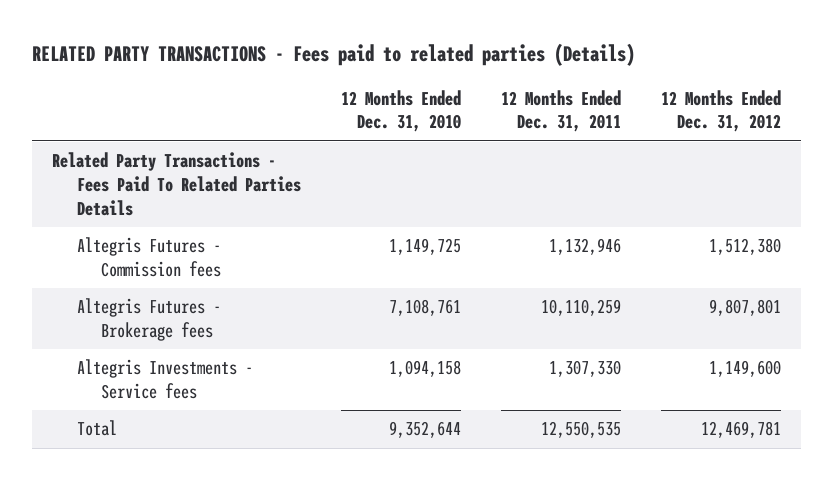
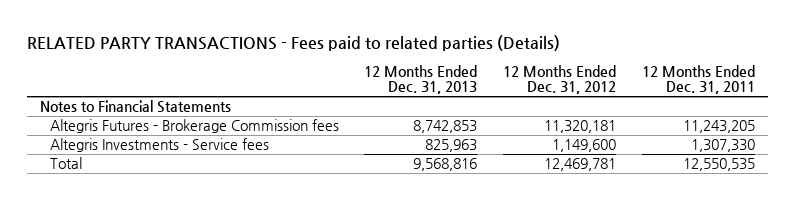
- | 12 Months Ended Dec. 31, 2010 | 12 Months Ended Dec. 31, 2011 | 12 Months Ended Dec. 31, 2012
+ | 12 Months Ended Dec. 31, 2013 | 12 Months Ended Dec. 31, 2012 | 12 Months Ended Dec. 31, 2011
- Related Party Transactions - Fees Paid To Related Parties Details
- Altegris Futures - Commission fees | 1,149,725 | 1,132,946 | 1,512,380
- Altegris Futures - Brokerage fees | 7,108,761 | 10,110,259 | 9,807,801
+ Notes to Financial Statements
+ Altegris Futures - Brokerage Commission fees | 8,742,853 | 11,320,181 | 11,243,205

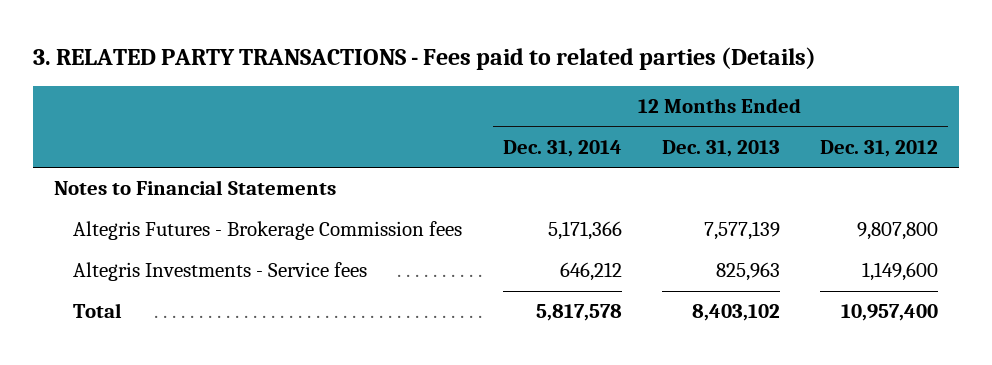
- RELATED PARTY TRANSACTIONS - Fees paid to related parties (Details)
+ 3. RELATED PARTY TRANSACTIONS - Fees paid to related parties (Details)
- | 12 Months Ended Dec. 31, 2013 | 12 Months Ended Dec. 31, 2012 | 12 Months Ended Dec. 31, 2011
+ | 12 Months Ended Dec. 31, 2014 | 12 Months Ended Dec. 31, 2013 | 12 Months Ended Dec. 31, 2012
- Altegris Futures - Brokerage Commission fees | 8,742,853 | 11,320,181 | 11,243,205
+ Altegris Futures - Brokerage Commission fees | 5,171,366 | 7,577,139 | 9,807,800
- Total | 9,568,816 | 12,469,781 | 12,550,535
+ Total | 5,817,578 | 8,403,102 | 10,957,400

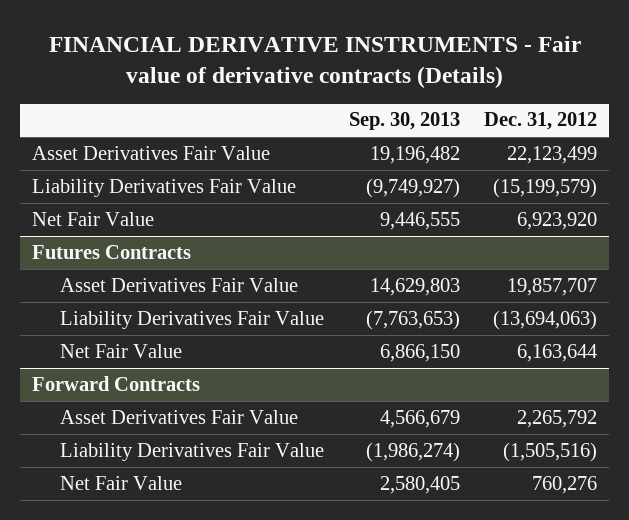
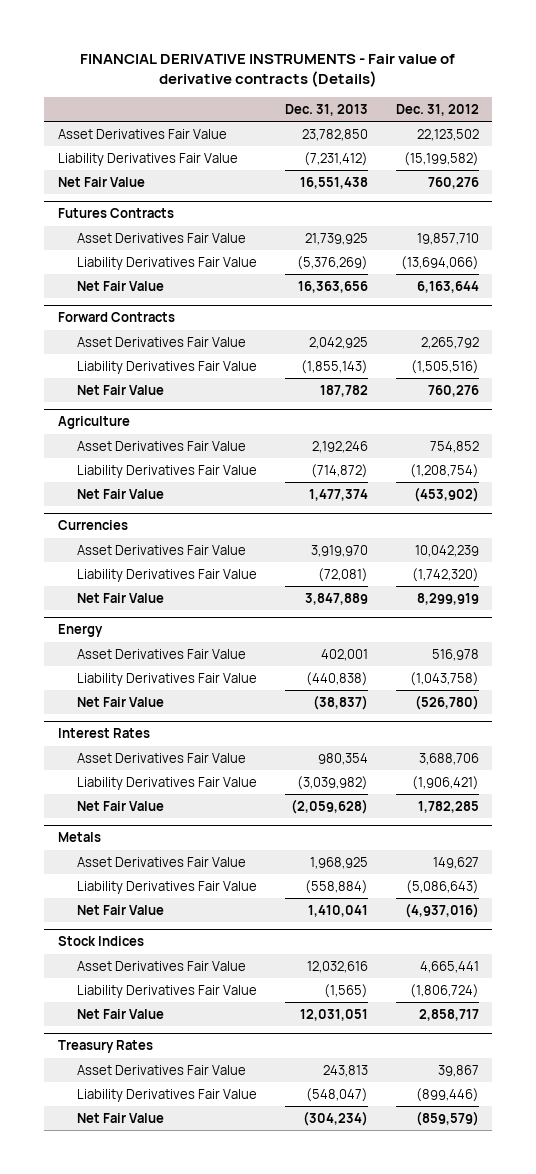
- | Sep. 30, 2013 | Dec. 31, 2012
+ | Dec. 31, 2013 | Dec. 31, 2012
- Asset Derivatives Fair Value | 19,196,482 | 22,123,499
- Liability Derivatives Fair Value | (9,749,927) | (15,199,579)
- Net Fair Value | 9,446,555 | 6,923,920
+ Asset Derivatives Fair Value | 23,782,850 | 22,123,502
+ Liability Derivatives Fair Value | (7,231,412) | (15,199,582)
+ Net Fair Value | 16,551,438 | 760,276
@ Futures Contracts
- Asset Derivatives Fair Value | 14,629,803 | 19,857,707
- Liability Derivatives Fair Value | (7,763,653) | (13,694,063)
+ Asset Derivatives Fair Value | 21,739,925 | 19,857,710
+ Liability Derivatives Fair Value | (5,376,269) | (13,694,066)
+ Agriculture
+ Asset Derivatives Fair Value | 2,192,246 | 754,852
+ Liability Derivatives Fair Value | (714,872) | (1,208,754)
+ Net Fair Value | 1,477,374 | (453,902)
+ Currencies
+ Asset Derivatives Fair Value | 3,919,970 | 10,042,239
+ Liability Derivatives Fair Value | (72,081) | (1,742,320)
+ Net Fair Value | 3,847,889 | 8,299,919
+ Energy
+ Asset Derivatives Fair Value | 402,001 | 516,978
+ Liability Derivatives Fair Value | (440,838) | (1,043,758)
+ Net Fair Value | (38,837) | (526,780)
+ Interest Rates
+ Asset Derivatives Fair Value | 980,354 | 3,688,706
+ Liability Derivatives Fair Value | (3,039,982) | (1,906,421)
+ Net Fair Value | (2,059,628) | 1,782,285
+ Metals
+ Asset Derivatives Fair Value | 1,968,925 | 149,627
+ Liability Derivatives Fair Value | (558,884) | (5,086,643)
+ Net Fair Value | 1,410,041 | (4,937,016)
+ Stock Indices
+ Asset Derivatives Fair Value | 12,032,616 | 4,665,441
+ Liability Derivatives Fair Value | (1,565) | (1,806,724)
+ Net Fair Value | 12,031,051 | 2,858,717
+ Treasury Rates
+ Asset Derivatives Fair Value | 243,813 | 39,867
+ Liability Derivatives Fair Value | (548,047) | (899,446)
+ Net Fair Value | (304,234) | (859,579)

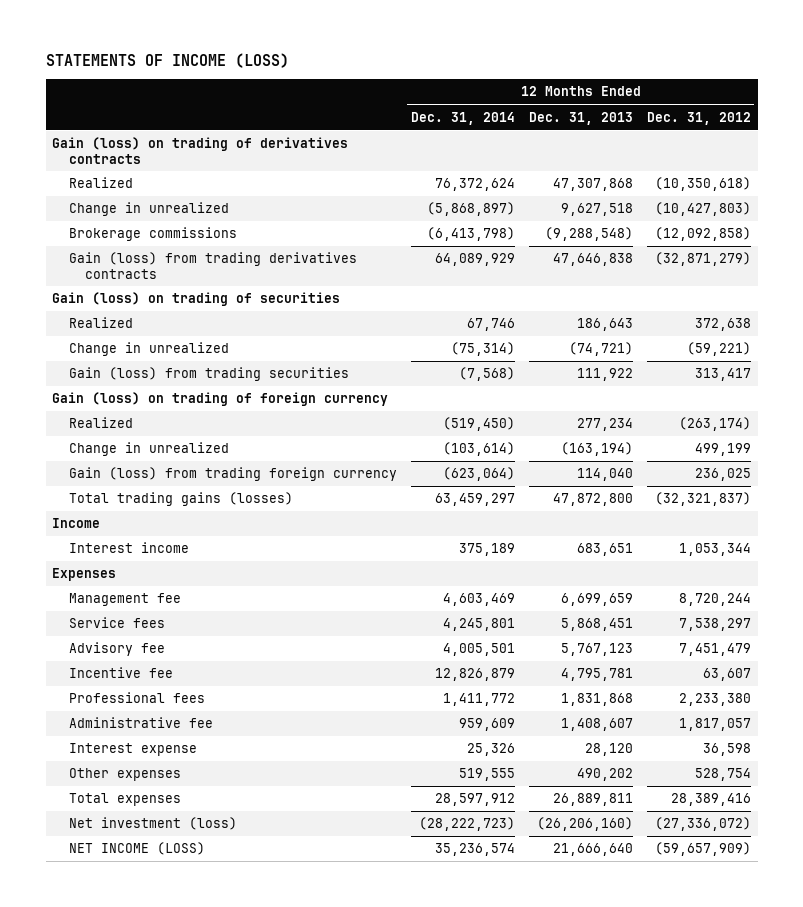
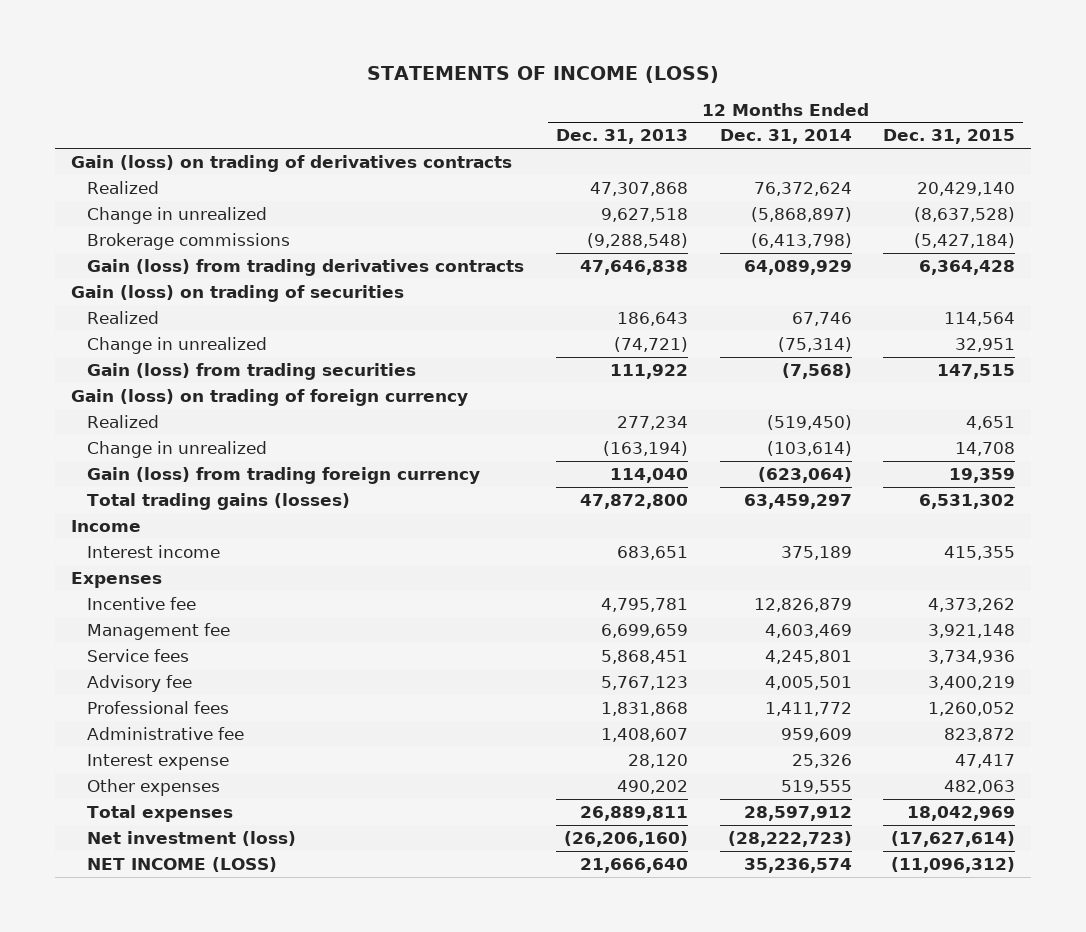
- | 12 Months Ended Dec. 31, 2014 | 12 Months Ended Dec. 31, 2013 | 12 Months Ended Dec. 31, 2012
+ | 12 Months Ended Dec. 31, 2013 | 12 Months Ended Dec. 31, 2014 | 12 Months Ended Dec. 31, 2015
moved up: Incentive fee | 4,795,781 | 12,826,879 | 4,373,262

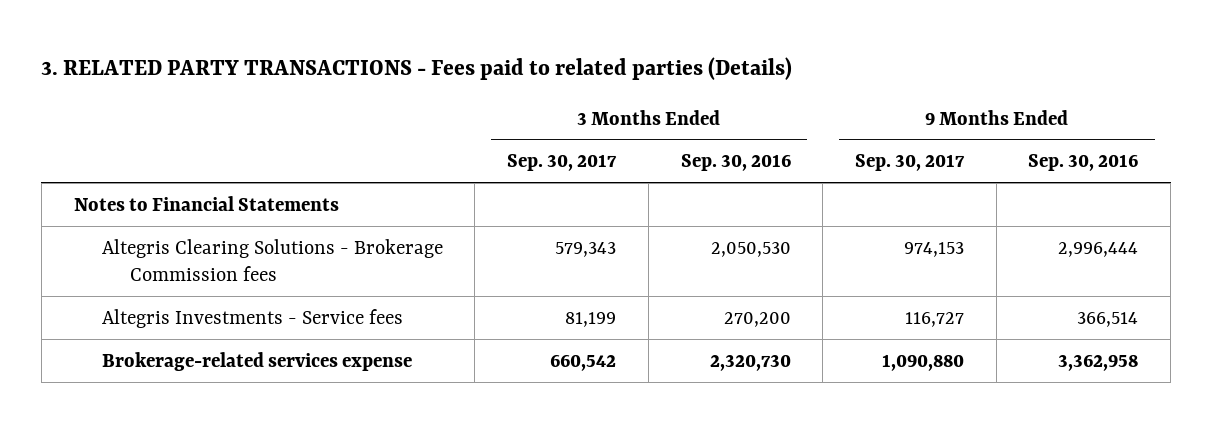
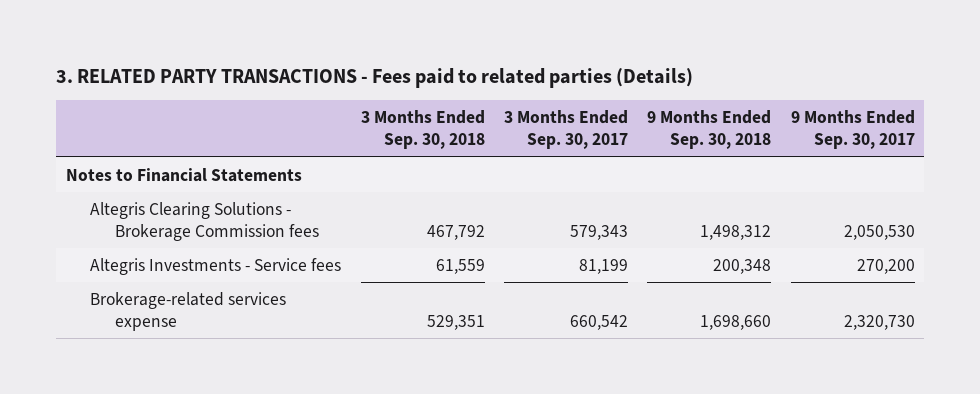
- | 3 Months Ended Sep. 30, 2017 | 3 Months Ended Sep. 30, 2016 | 9 Months Ended Sep. 30, 2017 | 9 Months Ended Sep. 30, 2016
+ | 3 Months Ended Sep. 30, 2018 | 3 Months Ended Sep. 30, 2017 | 9 Months Ended Sep. 30, 2018 | 9 Months Ended Sep. 30, 2017
- Altegris Clearing Solutions - Brokerage Commission fees | 579,343 | 2,050,530 | 974,153 | 2,996,444
- Altegris Investments - Service fees | 81,199 | 270,200 | 116,727 | 366,514
- Brokerage-related services expense | 660,542 | 2,320,730 | 1,090,880 | 3,362,958
+ Altegris Clearing Solutions - Brokerage Commission fees | 467,792 | 579,343 | 1,498,312 | 2,050,530
+ Altegris Investments - Service fees | 61,559 | 81,199 | 200,348 | 270,200
+ Brokerage-related services expense | 529,351 | 660,542 | 1,698,660 | 2,320,730

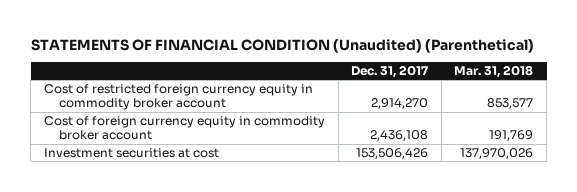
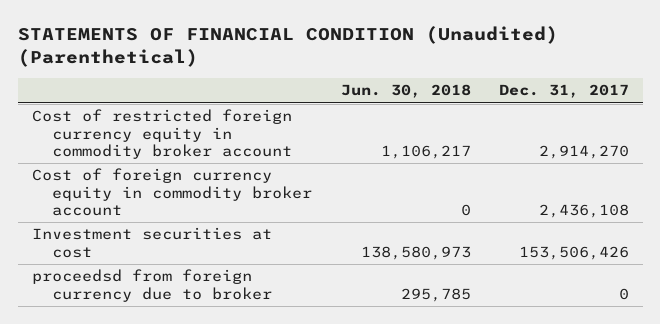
- | Dec. 31, 2017 | Mar. 31, 2018
+ | Jun. 30, 2018 | Dec. 31, 2017
+ proceedsd from foreign currency due to broker | 295,785 | 0

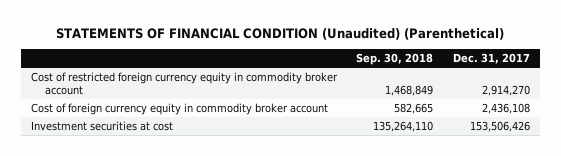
- | Jun. 30, 2018 | Dec. 31, 2017
+ | Sep. 30, 2018 | Dec. 31, 2017
- proceedsd from foreign currency due to broker | 295,785 | 0

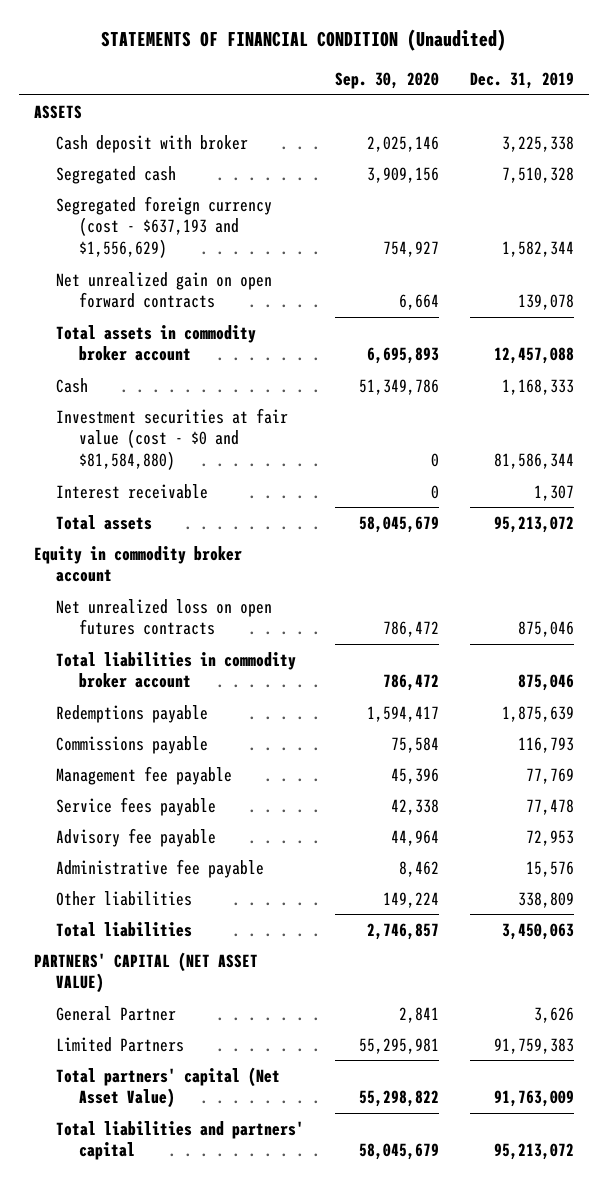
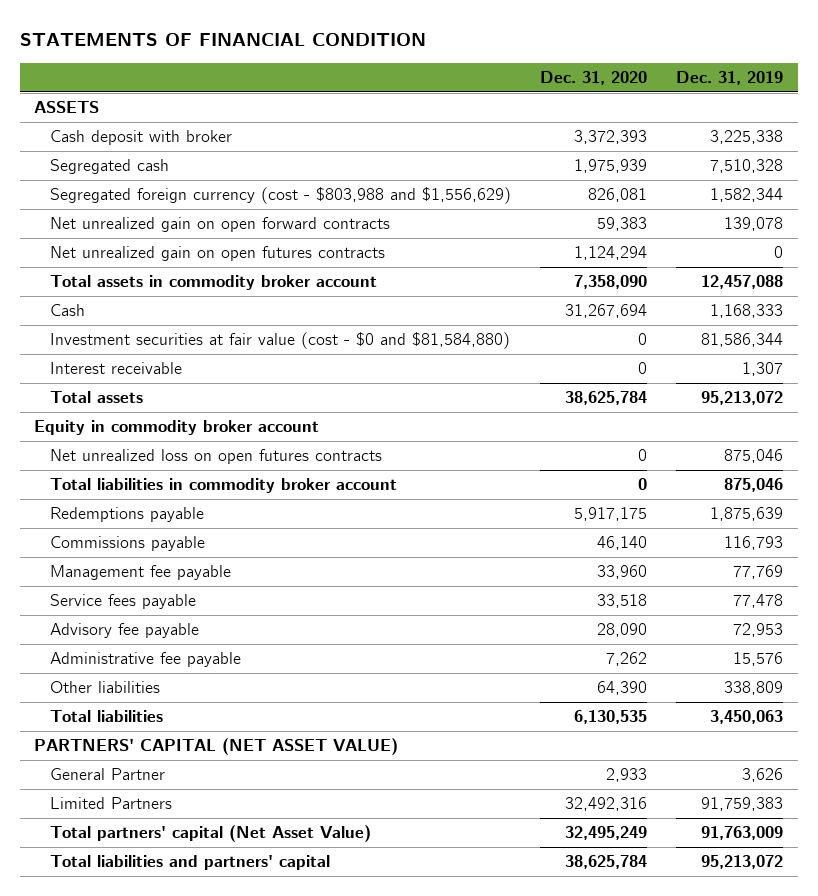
- STATEMENTS OF FINANCIAL CONDITION (Unaudited)
+ STATEMENTS OF FINANCIAL CONDITION
- | Sep. 30, 2020 | Dec. 31, 2019
+ | Dec. 31, 2020 | Dec. 31, 2019
- Segregated foreign currency (cost - $637,193 and $1,556,629) | 754,927 | 1,582,344
+ Segregated foreign currency (cost - $803,988 and $1,556,629) | 826,081 | 1,582,344
+ Net unrealized gain on open futures contracts | 1,124,294 | 0

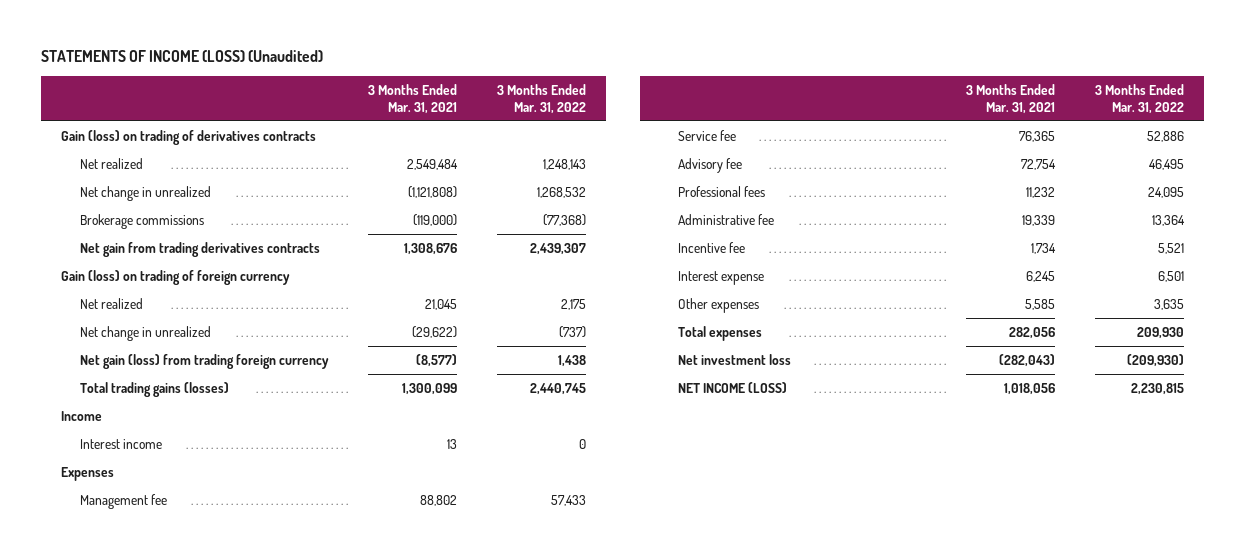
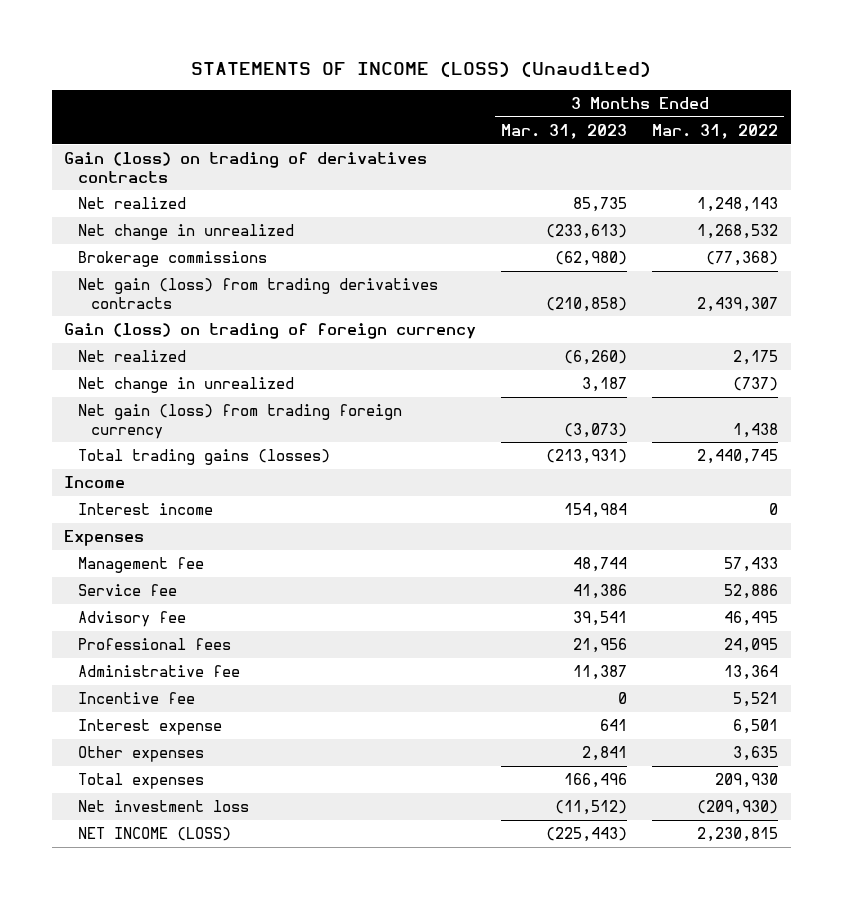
- | 3 Months Ended Mar. 31, 2021 | 3 Months Ended Mar. 31, 2022
+ | 3 Months Ended Mar. 31, 2023 | 3 Months Ended Mar. 31, 2022
- Net gain from trading derivatives contracts | 1,308,676 | 2,439,307
+ Net gain (loss) from trading derivatives contracts | (210,858) | 2,439,307

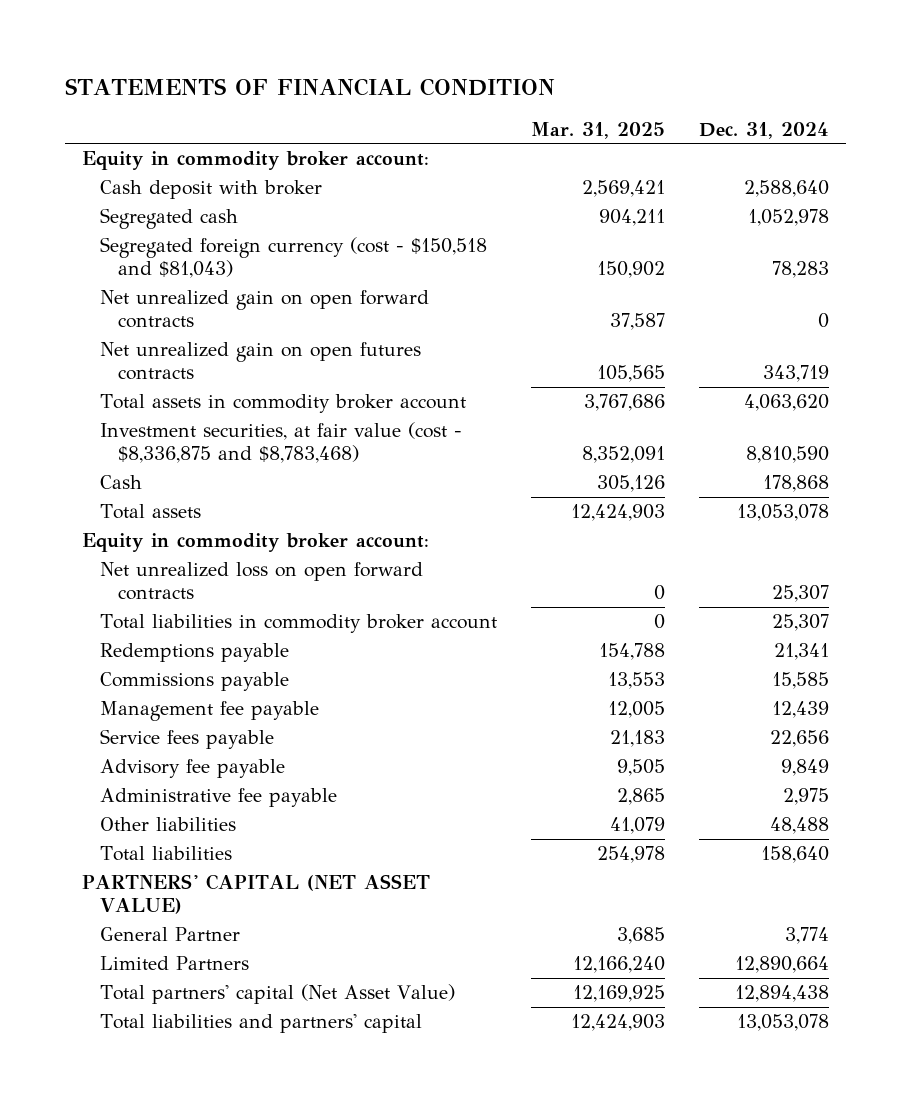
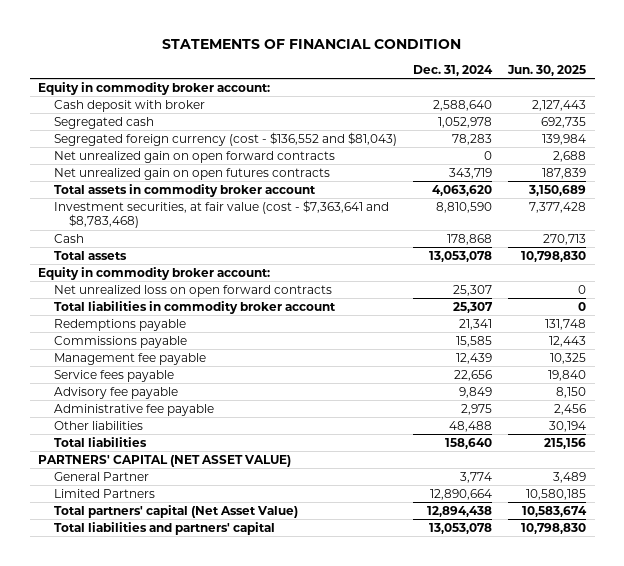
- | Mar. 31, 2025 | Dec. 31, 2024
+ | Dec. 31, 2024 | Jun. 30, 2025
- Segregated foreign currency (cost - $150,518 and $81,043) | 150,902 | 78,283
+ Segregated foreign currency (cost - $136,552 and $81,043) | 78,283 | 139,984
- Investment securities, at fair value (cost - $8,336,875 and $8,783,468) | 8,352,091 | 8,810,590
+ Investment securities, at fair value (cost - $7,363,641 and $8,783,468) | 8,810,590 | 7,377,428

